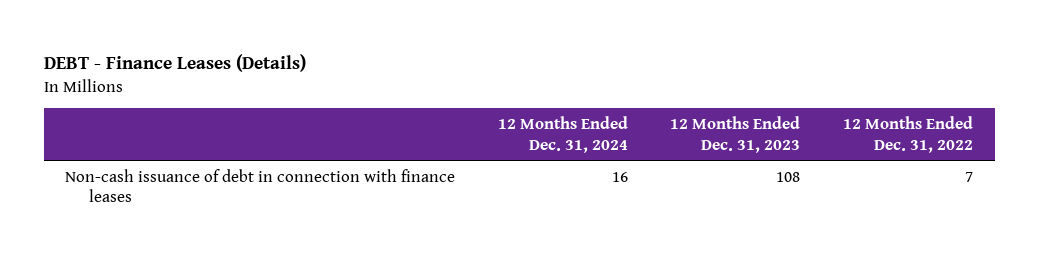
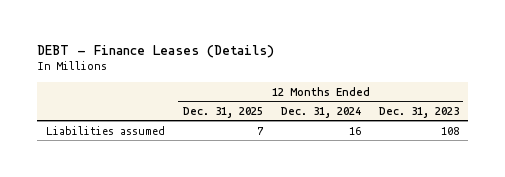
- | 12 Months Ended Dec. 31, 2024 | 12 Months Ended Dec. 31, 2023 | 12 Months Ended Dec. 31, 2022
+ | 12 Months Ended Dec. 31, 2025 | 12 Months Ended Dec. 31, 2024 | 12 Months Ended Dec. 31, 2023
- Non-cash issuance of debt in connection with finance leases | 16 | 108 | 7
+ Liabilities assumed | 7 | 16 | 108

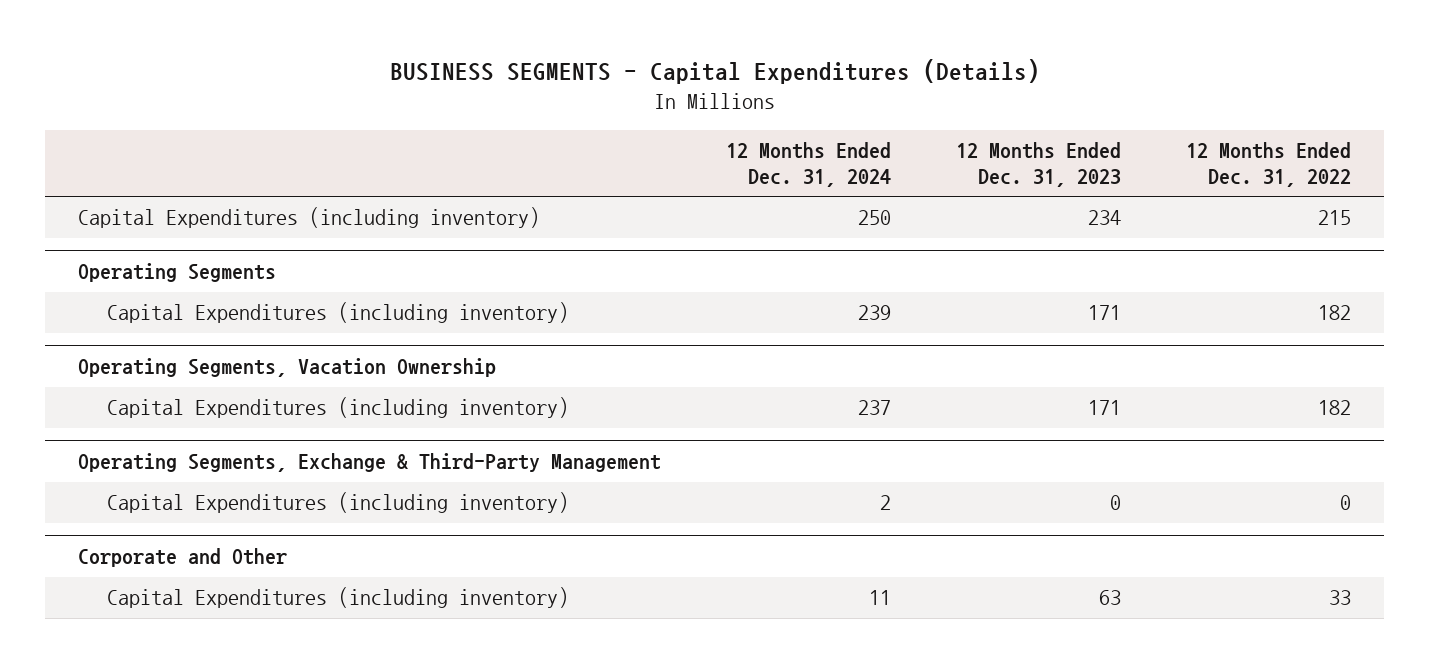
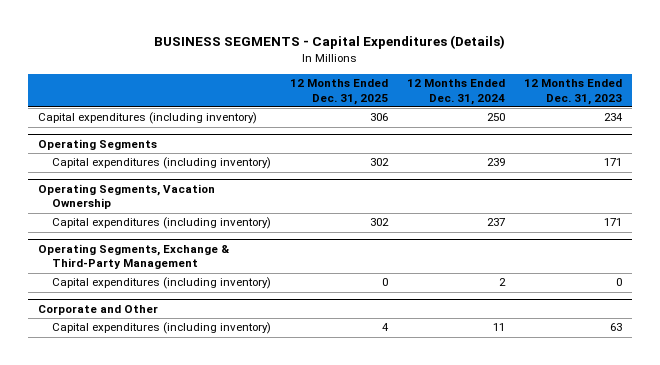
- | 12 Months Ended Dec. 31, 2024 | 12 Months Ended Dec. 31, 2023 | 12 Months Ended Dec. 31, 2022
+ | 12 Months Ended Dec. 31, 2025 | 12 Months Ended Dec. 31, 2024 | 12 Months Ended Dec. 31, 2023
- Capital Expenditures (including inventory) | 250 | 234 | 215
+ Capital expenditures (including inventory) | 306 | 250 | 234
@ Operating Segments
- Capital Expenditures (including inventory) | 239 | 171 | 182
+ Capital expenditures (including inventory) | 302 | 239 | 171
@ Operating Segments, Vacation Ownership
- Capital Expenditures (including inventory) | 237 | 171 | 182
+ Capital expenditures (including inventory) | 302 | 237 | 171
@ Operating Segments, Exchange & Third-Party Management
- Capital Expenditures (including inventory) | 2 | 0 | 0
+ Capital expenditures (including inventory) | 0 | 2 | 0
@ Corporate and Other
- Capital Expenditures (including inventory) | 11 | 63 | 33
+ Capital expenditures (including inventory) | 4 | 11 | 63

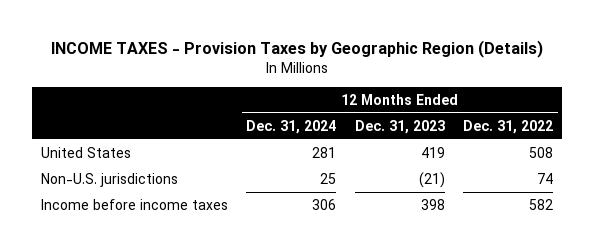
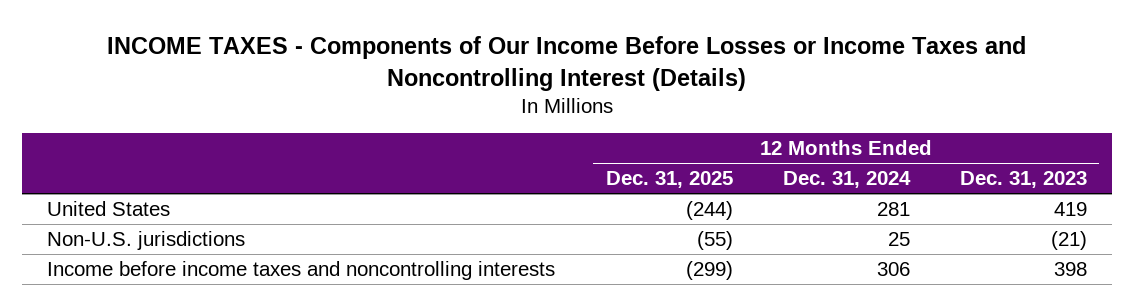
- INCOME TAXES - Provision Taxes by Geographic Region (Details)
+ INCOME TAXES - Components of Our Income Before Losses or Income Taxes and Noncontrolling Interest (Details)
- | 12 Months Ended Dec. 31, 2024 | 12 Months Ended Dec. 31, 2023 | 12 Months Ended Dec. 31, 2022
+ | 12 Months Ended Dec. 31, 2025 | 12 Months Ended Dec. 31, 2024 | 12 Months Ended Dec. 31, 2023
- Income before income taxes | 306 | 398 | 582
+ Income before income taxes and noncontrolling interests | (299) | 306 | 398

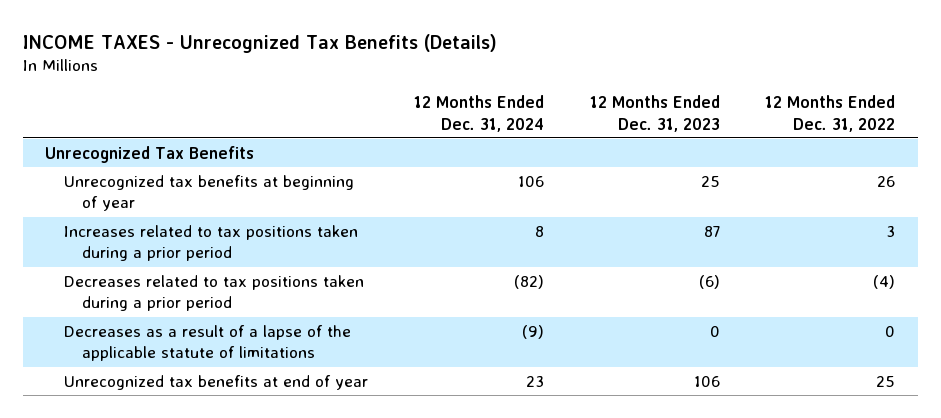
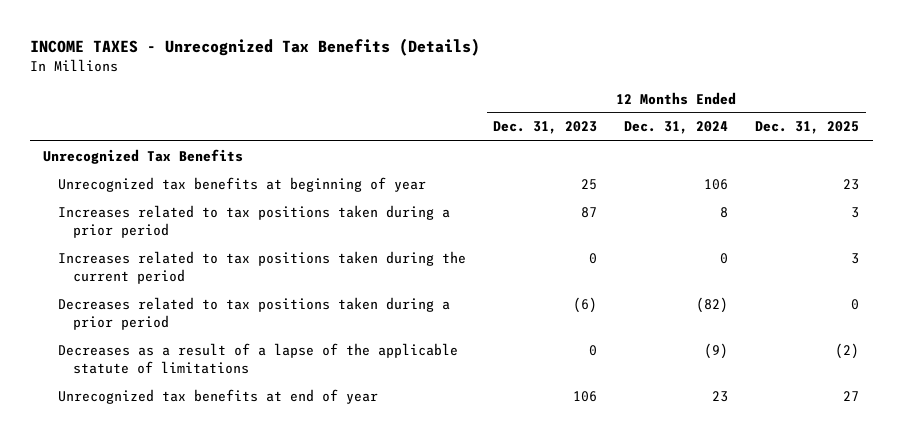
- | 12 Months Ended Dec. 31, 2024 | 12 Months Ended Dec. 31, 2023 | 12 Months Ended Dec. 31, 2022
+ | 12 Months Ended Dec. 31, 2023 | 12 Months Ended Dec. 31, 2024 | 12 Months Ended Dec. 31, 2025
+ Increases related to tax positions taken during the current period | 0 | 0 | 3

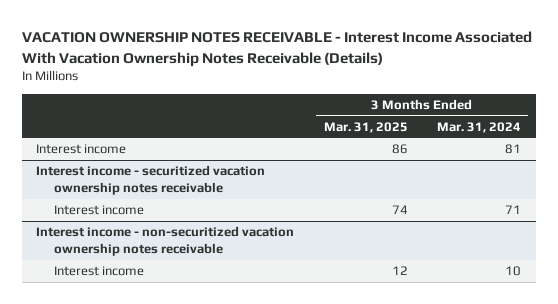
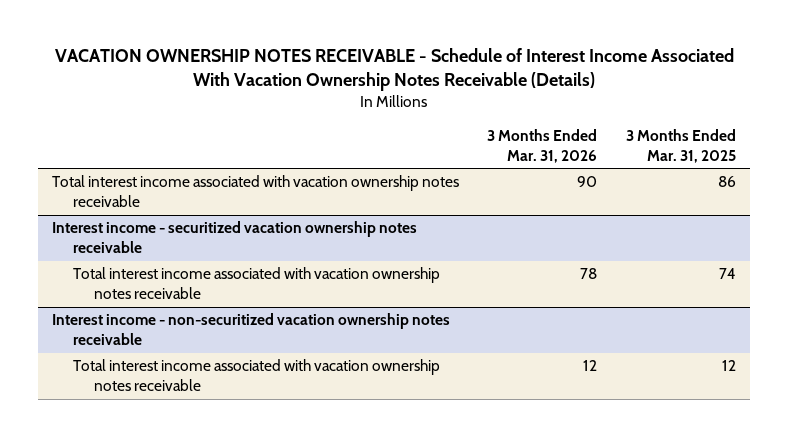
- VACATION OWNERSHIP NOTES RECEIVABLE - Interest Income Associated With Vacation Ownership Notes Receivable (Details)
+ VACATION OWNERSHIP NOTES RECEIVABLE - Schedule of Interest Income Associated With Vacation Ownership Notes Receivable (Details)
- | 3 Months Ended Mar. 31, 2025 | 3 Months Ended Mar. 31, 2024
+ | 3 Months Ended Mar. 31, 2026 | 3 Months Ended Mar. 31, 2025
- Interest income | 86 | 81
+ Total interest income associated with vacation ownership notes receivable | 90 | 86
@ Interest income - securitized vacation ownership notes receivable
- Interest income | 74 | 71
+ Total interest income associated with vacation ownership notes receivable | 78 | 74
@ Interest income - non-securitized vacation ownership notes receivable
- Interest income | 12 | 10
+ Total interest income associated with vacation ownership notes receivable | 12 | 12

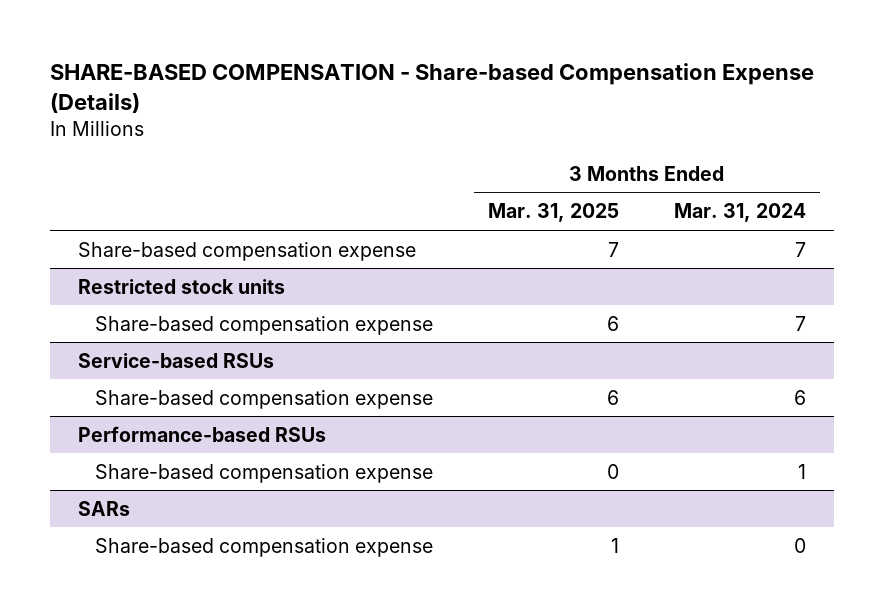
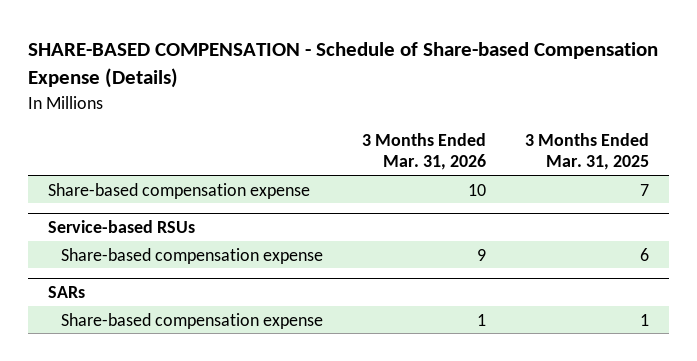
- SHARE-BASED COMPENSATION - Share-based Compensation Expense (Details)
+ SHARE-BASED COMPENSATION - Schedule of Share-based Compensation Expense (Details)
- | 3 Months Ended Mar. 31, 2025 | 3 Months Ended Mar. 31, 2024
+ | 3 Months Ended Mar. 31, 2026 | 3 Months Ended Mar. 31, 2025
- Restricted stock units
- Share-based compensation expense | 6 | 7
- Performance-based RSUs
- Share-based compensation expense | 0 | 1

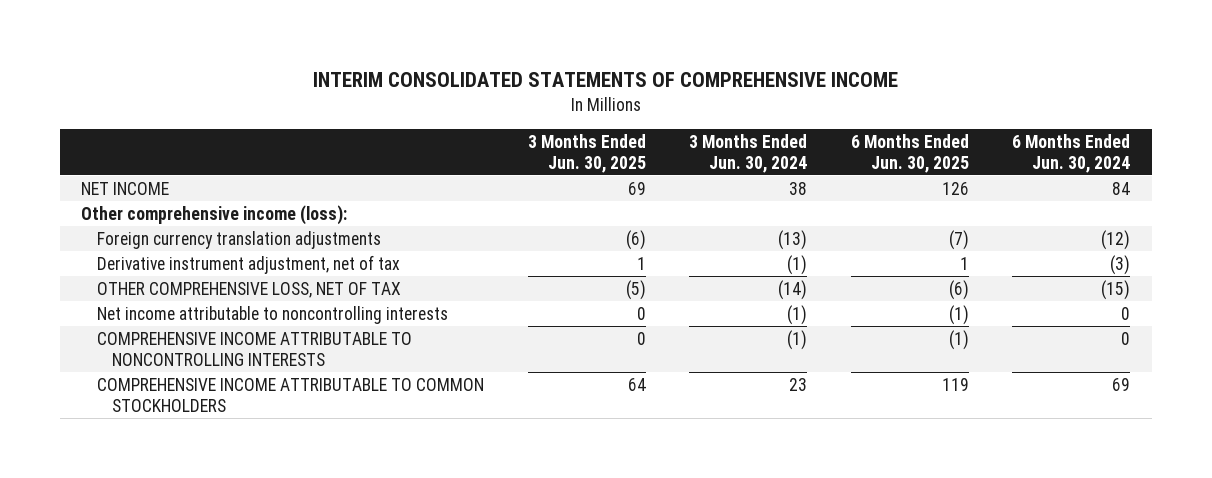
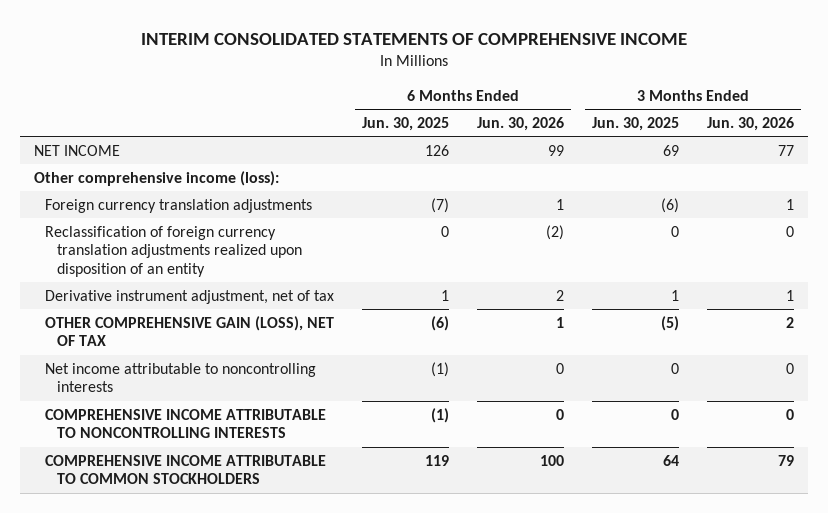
- | 3 Months Ended Jun. 30, 2025 | 3 Months Ended Jun. 30, 2024 | 6 Months Ended Jun. 30, 2025 | 6 Months Ended Jun. 30, 2024
+ | 6 Months Ended Jun. 30, 2025 | 6 Months Ended Jun. 30, 2026 | 3 Months Ended Jun. 30, 2025 | 3 Months Ended Jun. 30, 2026
+ Reclassification of foreign currency translation adjustments realized upon disposition of an entity | 0 | (2) | 0 | 0
- OTHER COMPREHENSIVE LOSS, NET OF TAX | (5) | (14) | (6) | (15)
+ OTHER COMPREHENSIVE GAIN (LOSS), NET OF TAX | (6) | 1 | (5) | 2

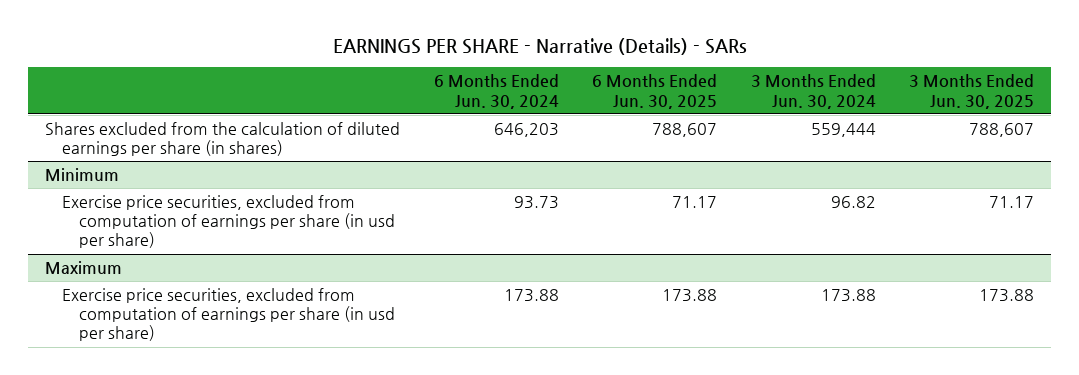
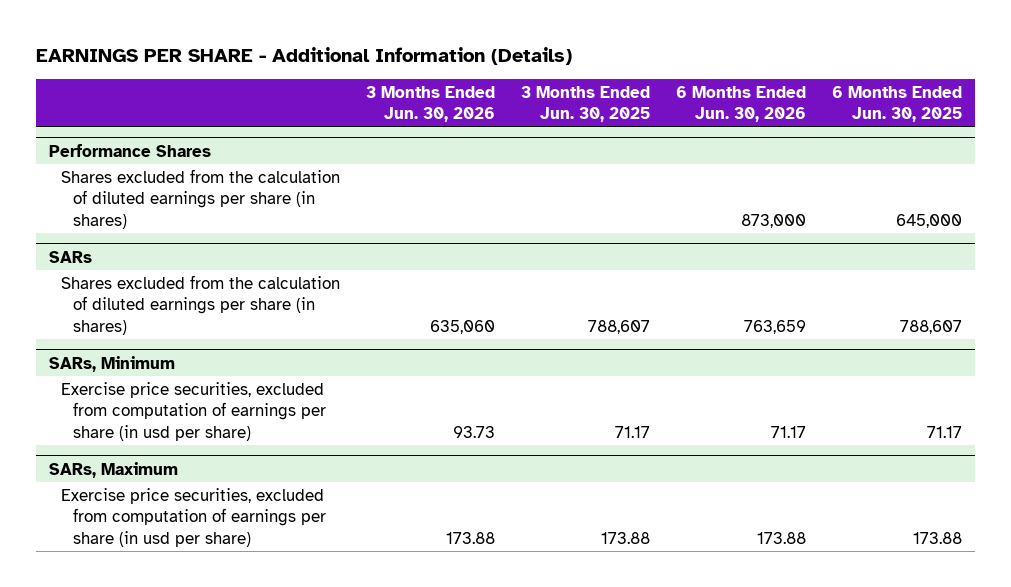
- EARNINGS PER SHARE - Narrative (Details) - SARs
+ EARNINGS PER SHARE - Additional Information (Details)
- | 6 Months Ended Jun. 30, 2024 | 6 Months Ended Jun. 30, 2025 | 3 Months Ended Jun. 30, 2024 | 3 Months Ended Jun. 30, 2025
+ | 3 Months Ended Jun. 30, 2026 | 3 Months Ended Jun. 30, 2025 | 6 Months Ended Jun. 30, 2026 | 6 Months Ended Jun. 30, 2025
+ Performance Shares
+ Shares excluded from the calculation of diluted earnings per share (in shares) | | | 873,000 | 645,000
+ SARs
- Minimum
+ SARs, Minimum
- Maximum
+ SARs, Maximum

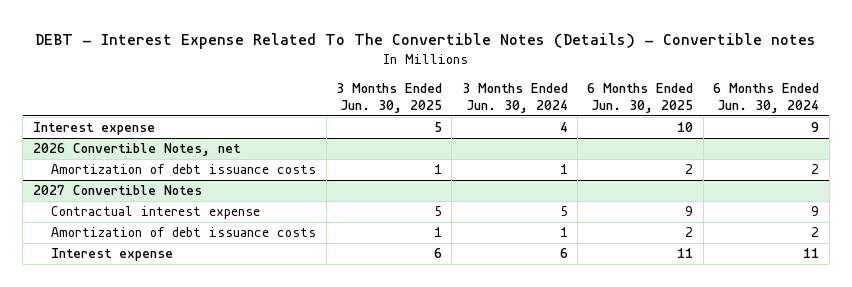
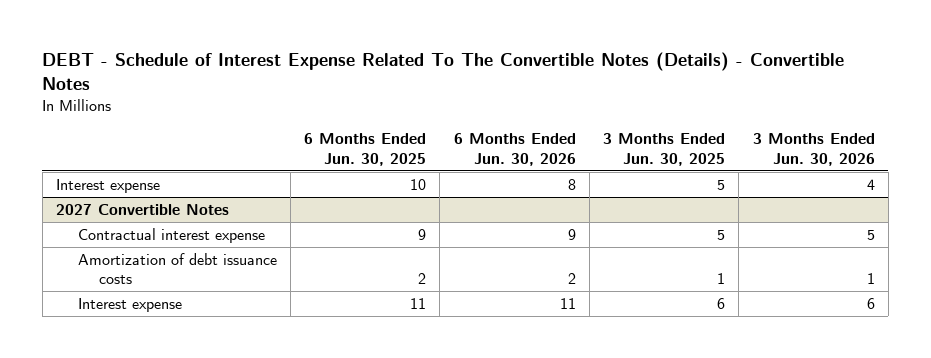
- DEBT - Interest Expense Related To The Convertible Notes (Details) - Convertible notes
+ DEBT - Schedule of Interest Expense Related To The Convertible Notes (Details) - Convertible Notes
- | 3 Months Ended Jun. 30, 2025 | 3 Months Ended Jun. 30, 2024 | 6 Months Ended Jun. 30, 2025 | 6 Months Ended Jun. 30, 2024
+ | 6 Months Ended Jun. 30, 2025 | 6 Months Ended Jun. 30, 2026 | 3 Months Ended Jun. 30, 2025 | 3 Months Ended Jun. 30, 2026
- 2026 Convertible Notes, net
- Amortization of debt issuance costs | 1 | 1 | 2 | 2

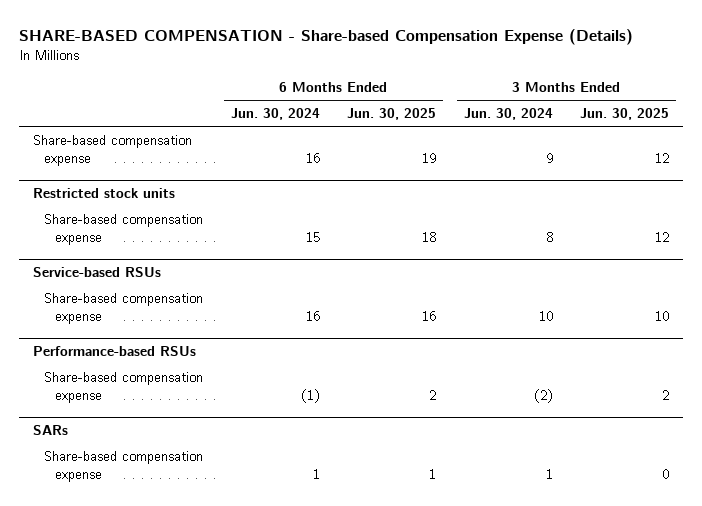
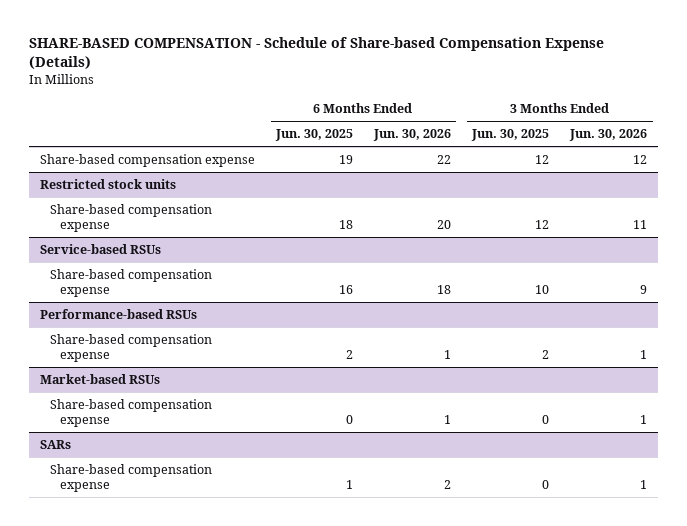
- SHARE-BASED COMPENSATION - Share-based Compensation Expense (Details)
+ SHARE-BASED COMPENSATION - Schedule of Share-based Compensation Expense (Details)
- | 6 Months Ended Jun. 30, 2024 | 6 Months Ended Jun. 30, 2025 | 3 Months Ended Jun. 30, 2024 | 3 Months Ended Jun. 30, 2025
+ | 6 Months Ended Jun. 30, 2025 | 6 Months Ended Jun. 30, 2026 | 3 Months Ended Jun. 30, 2025 | 3 Months Ended Jun. 30, 2026
+ Market-based RSUs
+ Share-based compensation expense | 0 | 1 | 0 | 1

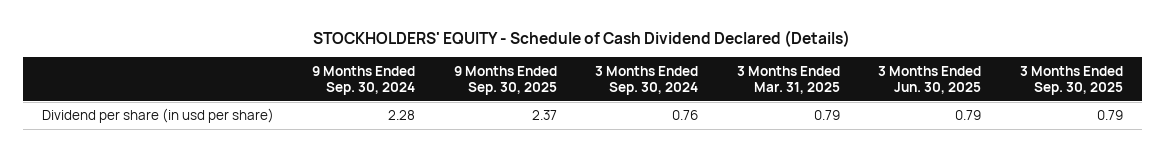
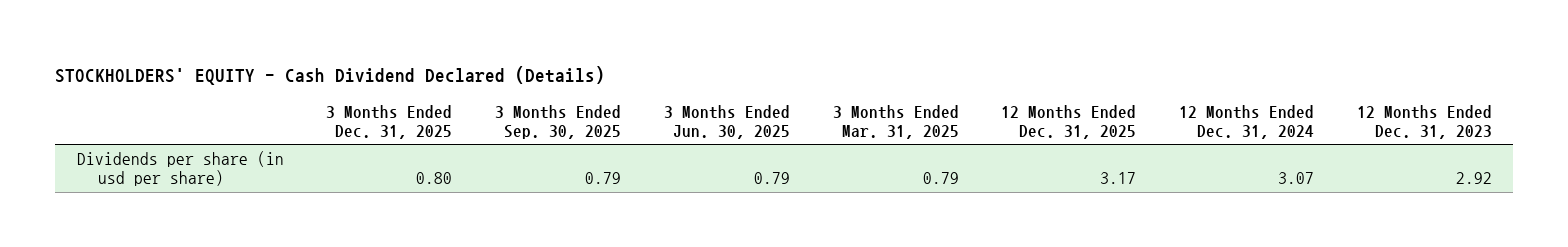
- STOCKHOLDERS' EQUITY - Schedule of Cash Dividend Declared (Details)
+ STOCKHOLDERS' EQUITY - Cash Dividend Declared (Details)
- | 9 Months Ended Sep. 30, 2024 | 9 Months Ended Sep. 30, 2025 | 3 Months Ended Sep. 30, 2024 | 3 Months Ended Mar. 31, 2025 | 3 Months Ended Jun. 30, 2025 | 3 Months Ended Sep. 30, 2025
+ | 3 Months Ended Dec. 31, 2025 | 3 Months Ended Sep. 30, 2025 | 3 Months Ended Jun. 30, 2025 | 3 Months Ended Mar. 31, 2025 | 12 Months Ended Dec. 31, 2025 | 12 Months Ended Dec. 31, 2024 | 12 Months Ended Dec. 31, 2023
- Dividend per share (in usd per share) | 2.28 | 2.37 | 0.76 | 0.79 | 0.79 | 0.79
+ Dividends per share (in usd per share) | 0.80 | 0.79 | 0.79 | 0.79 | 3.17 | 3.07 | 2.92

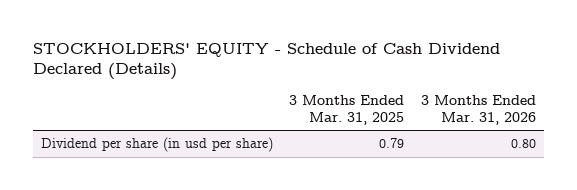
- STOCKHOLDERS' EQUITY - Cash Dividend Declared (Details)
+ STOCKHOLDERS' EQUITY - Schedule of Cash Dividend Declared (Details)
- | 3 Months Ended Dec. 31, 2025 | 3 Months Ended Sep. 30, 2025 | 3 Months Ended Jun. 30, 2025 | 3 Months Ended Mar. 31, 2025 | 12 Months Ended Dec. 31, 2025 | 12 Months Ended Dec. 31, 2024 | 12 Months Ended Dec. 31, 2023
+ | 3 Months Ended Mar. 31, 2025 | 3 Months Ended Mar. 31, 2026
- Dividends per share (in usd per share) | 0.80 | 0.79 | 0.79 | 0.79 | 3.17 | 3.07 | 2.92
+ Dividend per share (in usd per share) | 0.79 | 0.80

